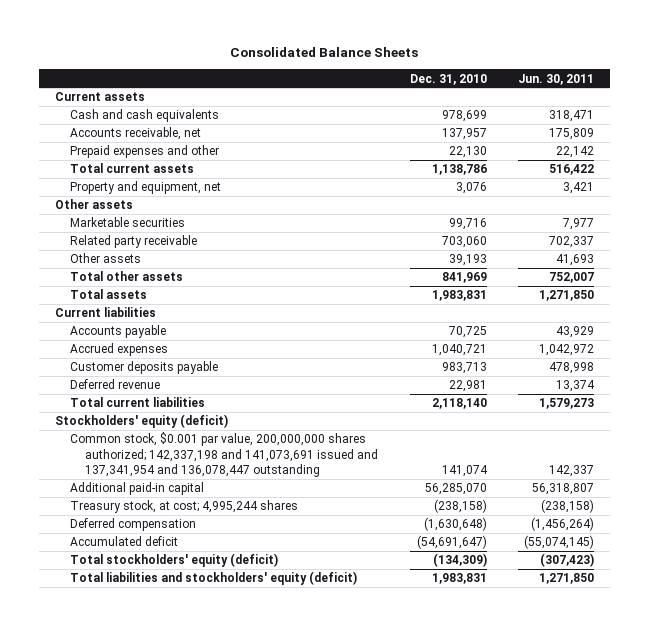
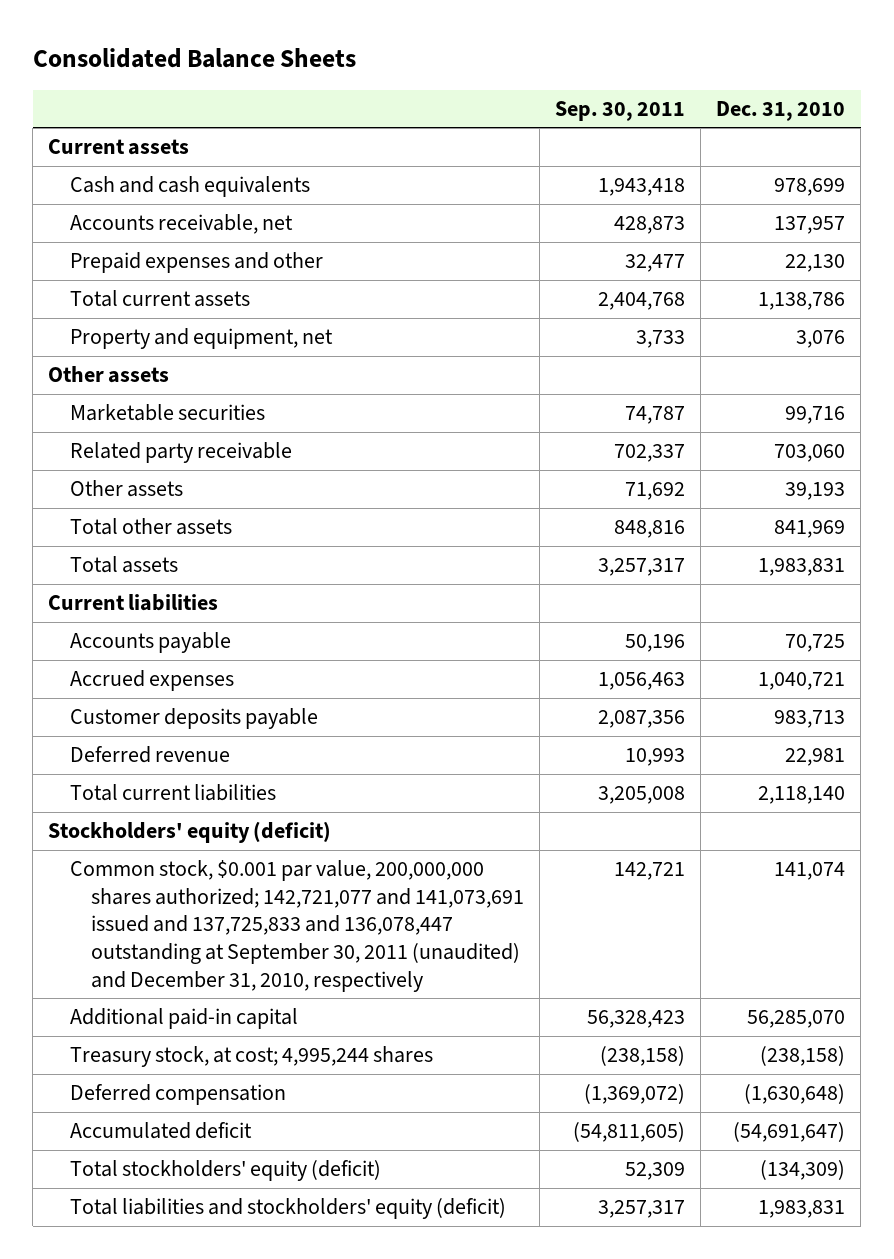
- | Dec. 31, 2010 | Jun. 30, 2011
+ | Sep. 30, 2011 | Dec. 31, 2010
- Common stock, $0.001 par value, 200,000,000 shares authorized; 142,337,198 and 141,073,691 issued and 137,341,954 and 136,078,447 outstanding | 141,074 | 142,337
+ Common stock, $0.001 par value, 200,000,000 shares authorized; 142,721,077 and 141,073,691 issued and 137,725,833 and 136,078,447 outstanding at September 30, 2011 (unaudited) and December 31, 2010, respectively | 142,721 | 141,074

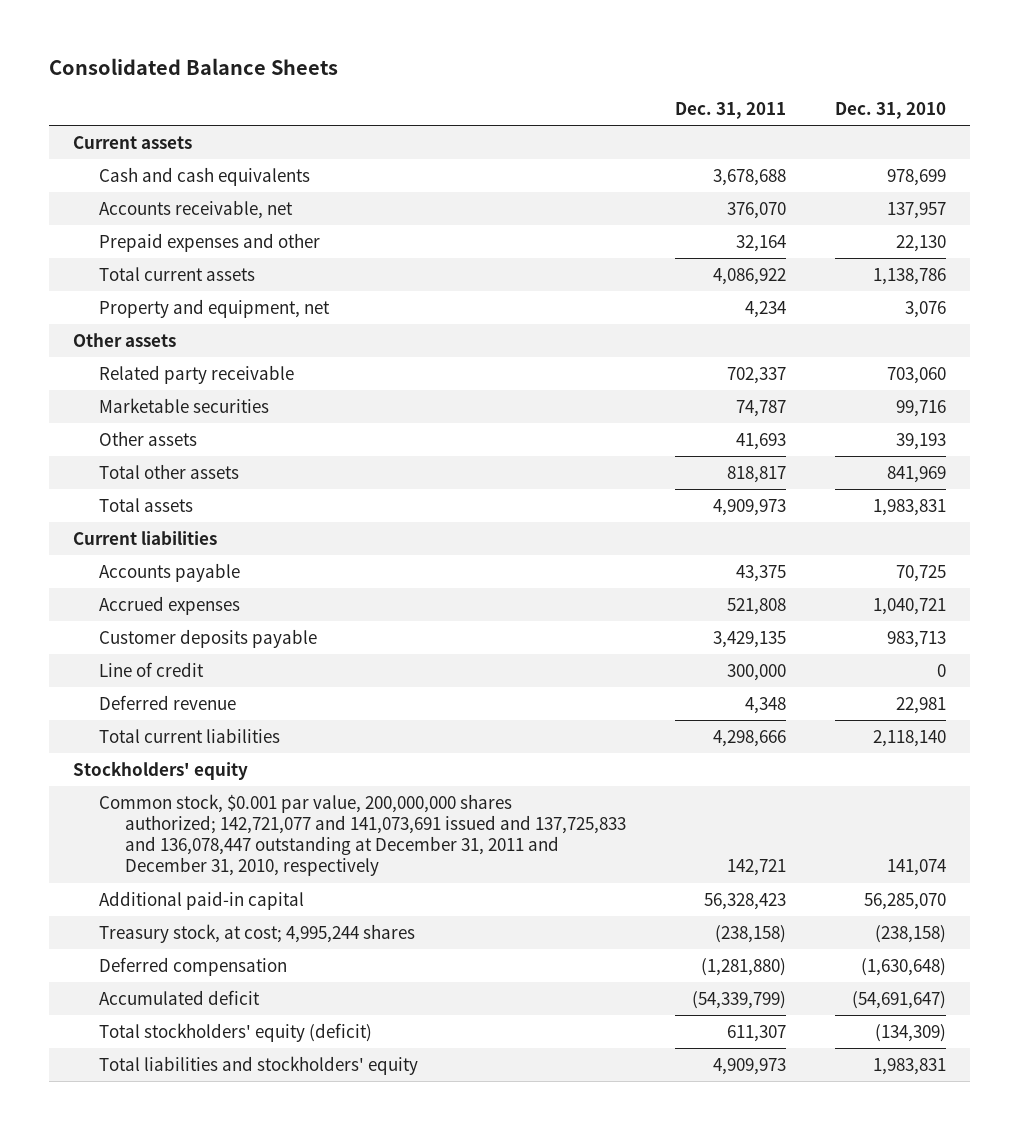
- | Sep. 30, 2011 | Dec. 31, 2010
+ | Dec. 31, 2011 | Dec. 31, 2010
moved down: Marketable securities | 74,787 | 99,716
+ Line of credit | 300,000 | 0
- Stockholders' equity (deficit)
- Common stock, $0.001 par value, 200,000,000 shares authorized; 142,721,077 and 141,073,691 issued and 137,725,833 and 136,078,447 outstanding at September 30, 2011 (unaudited) and December 31, 2010, respectively | 142,721 | 141,074
+ Stockholders' equity
+ Common stock, $0.001 par value, 200,000,000 shares authorized; 142,721,077 and 141,073,691 issued and 137,725,833 and 136,078,447 outstanding at December 31, 2011 and December 31, 2010, respectively | 142,721 | 141,074
- Total liabilities and stockholders' equity (deficit) | 3,257,317 | 1,983,831
+ Total liabilities and stockholders' equity | 4,909,973 | 1,983,831

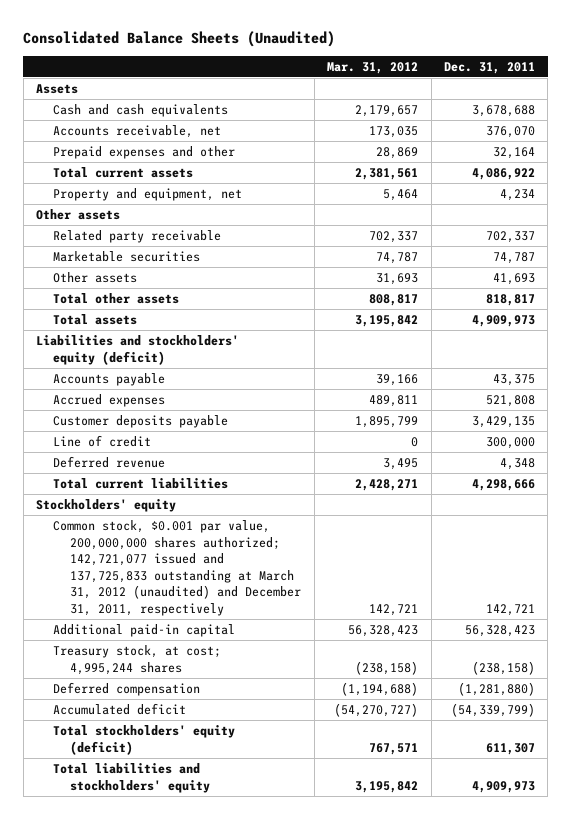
- Consolidated Balance Sheets
+ Consolidated Balance Sheets (Unaudited)
- | Dec. 31, 2011 | Dec. 31, 2010
+ | Mar. 31, 2012 | Dec. 31, 2011
- Current assets
+ Assets
- Current liabilities
+ Liabilities and stockholders' equity (deficit)
- Common stock, $0.001 par value, 200,000,000 shares authorized; 142,721,077 and 141,073,691 issued and 137,725,833 and 136,078,447 outstanding at December 31, 2011 and December 31, 2010, respectively | 142,721 | 141,074
+ Common stock, $0.001 par value, 200,000,000 shares authorized; 142,721,077 issued and 137,725,833 outstanding at March 31, 2012 (unaudited) and December 31, 2011, respectively | 142,721 | 142,721

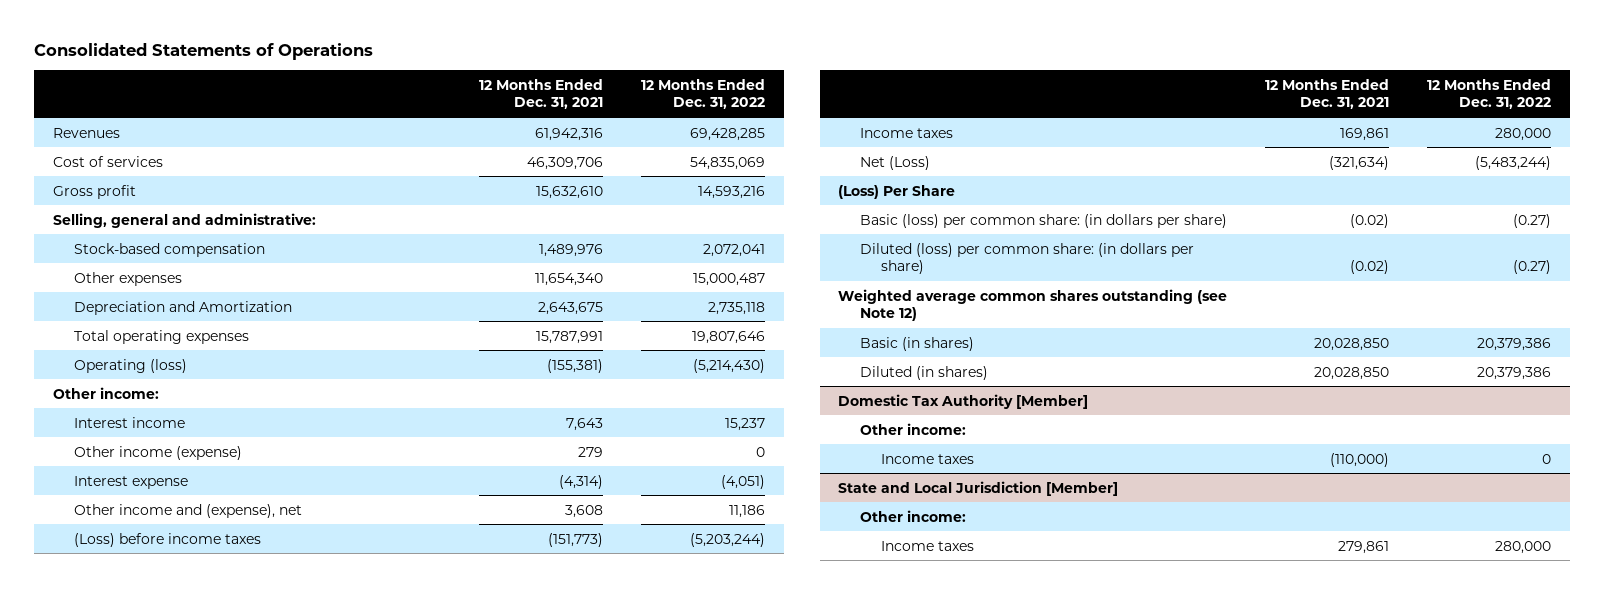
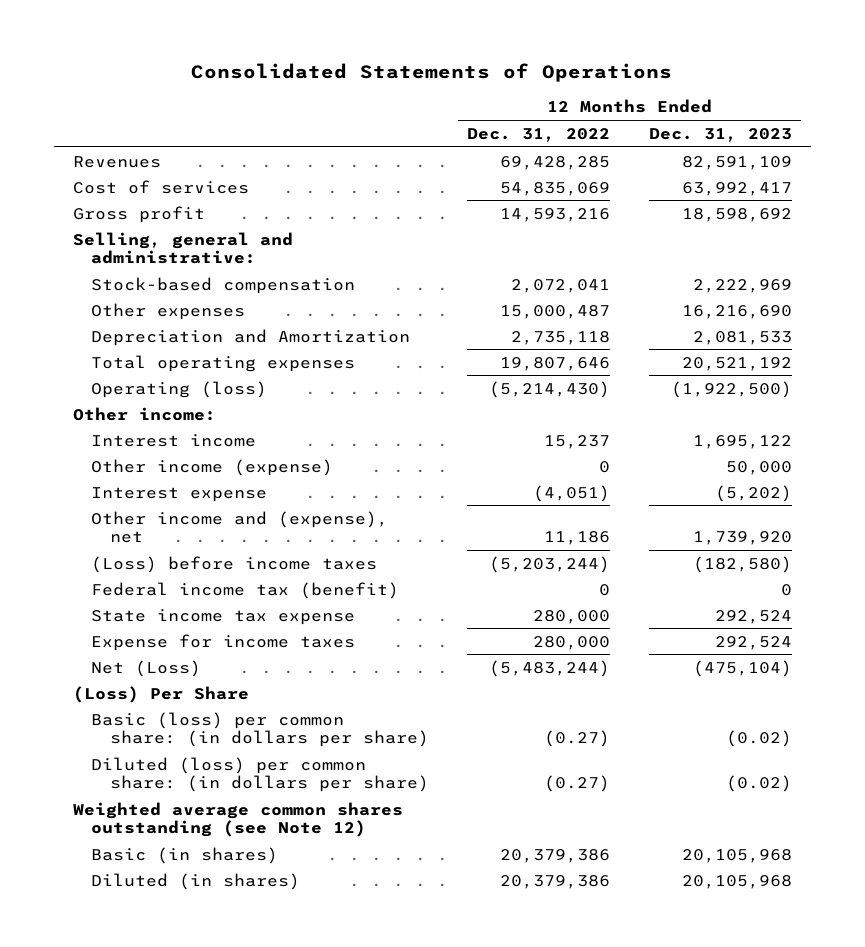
- | 12 Months Ended Dec. 31, 2021 | 12 Months Ended Dec. 31, 2022
+ | 12 Months Ended Dec. 31, 2022 | 12 Months Ended Dec. 31, 2023
- Income taxes | 169,861 | 280,000
+ Federal income tax (benefit) | 0 | 0
+ State income tax expense | 280,000 | 292,524
+ Expense for income taxes | 280,000 | 292,524
- Domestic Tax Authority [Member]
- Other income:
- Income taxes | (110,000) | 0
- State and Local Jurisdiction [Member]
- Other income:
- Income taxes | 279,861 | 280,000

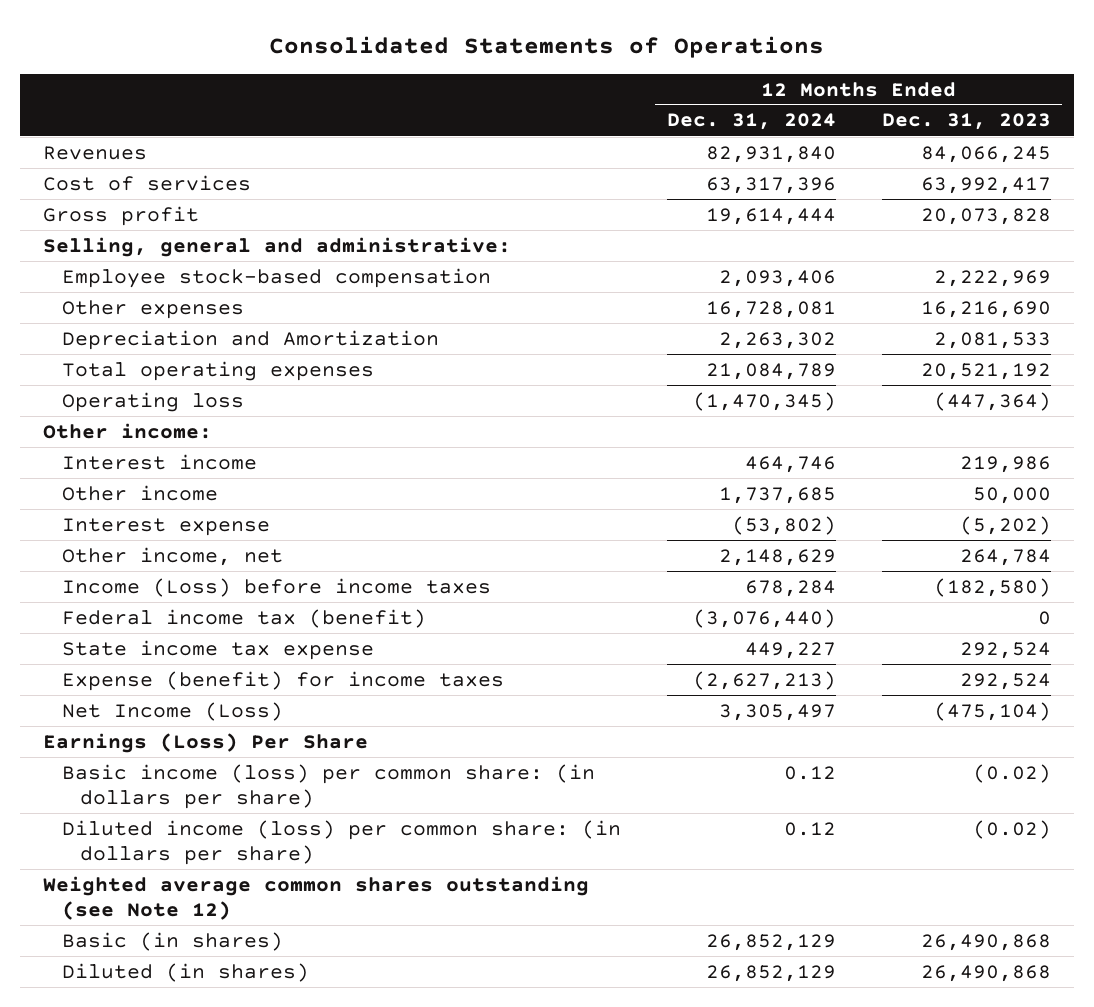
- | 12 Months Ended Dec. 31, 2022 | 12 Months Ended Dec. 31, 2023
+ | 12 Months Ended Dec. 31, 2024 | 12 Months Ended Dec. 31, 2023
- Revenues | 69,428,285 | 82,591,109
+ Revenues | 82,931,840 | 84,066,245
- Gross profit | 14,593,216 | 18,598,692
+ Gross profit | 19,614,444 | 20,073,828
- Stock-based compensation | 2,072,041 | 2,222,969
+ Employee stock-based compensation | 2,093,406 | 2,222,969
- Operating (loss) | (5,214,430) | (1,922,500)
+ Operating loss | (1,470,345) | (447,364)
- Interest income | 15,237 | 1,695,122
- Other income (expense) | 0 | 50,000
+ Interest income | 464,746 | 219,986
+ Other income | 1,737,685 | 50,000
- Other income and (expense), net | 11,186 | 1,739,920
- (Loss) before income taxes | (5,203,244) | (182,580)
+ Other income, net | 2,148,629 | 264,784
+ Income (Loss) before income taxes | 678,284 | (182,580)
- Expense for income taxes | 280,000 | 292,524
- Net (Loss) | (5,483,244) | (475,104)
- (Loss) Per Share
- Basic (loss) per common share: (in dollars per share) | (0.27) | (0.02)
- Diluted (loss) per common share: (in dollars per share) | (0.27) | (0.02)
+ Expense (benefit) for income taxes | (2,627,213) | 292,524
+ Net Income (Loss) | 3,305,497 | (475,104)
+ Earnings (Loss) Per Share
+ Basic income (loss) per common share: (in dollars per share) | 0.12 | (0.02)
+ Diluted income (loss) per common share: (in dollars per share) | 0.12 | (0.02)
- Basic (in shares) | 20,379,386 | 20,105,968
- Diluted (in shares) | 20,379,386 | 20,105,968
+ Basic (in shares) | 26,852,129 | 26,490,868
+ Diluted (in shares) | 26,852,129 | 26,490,868

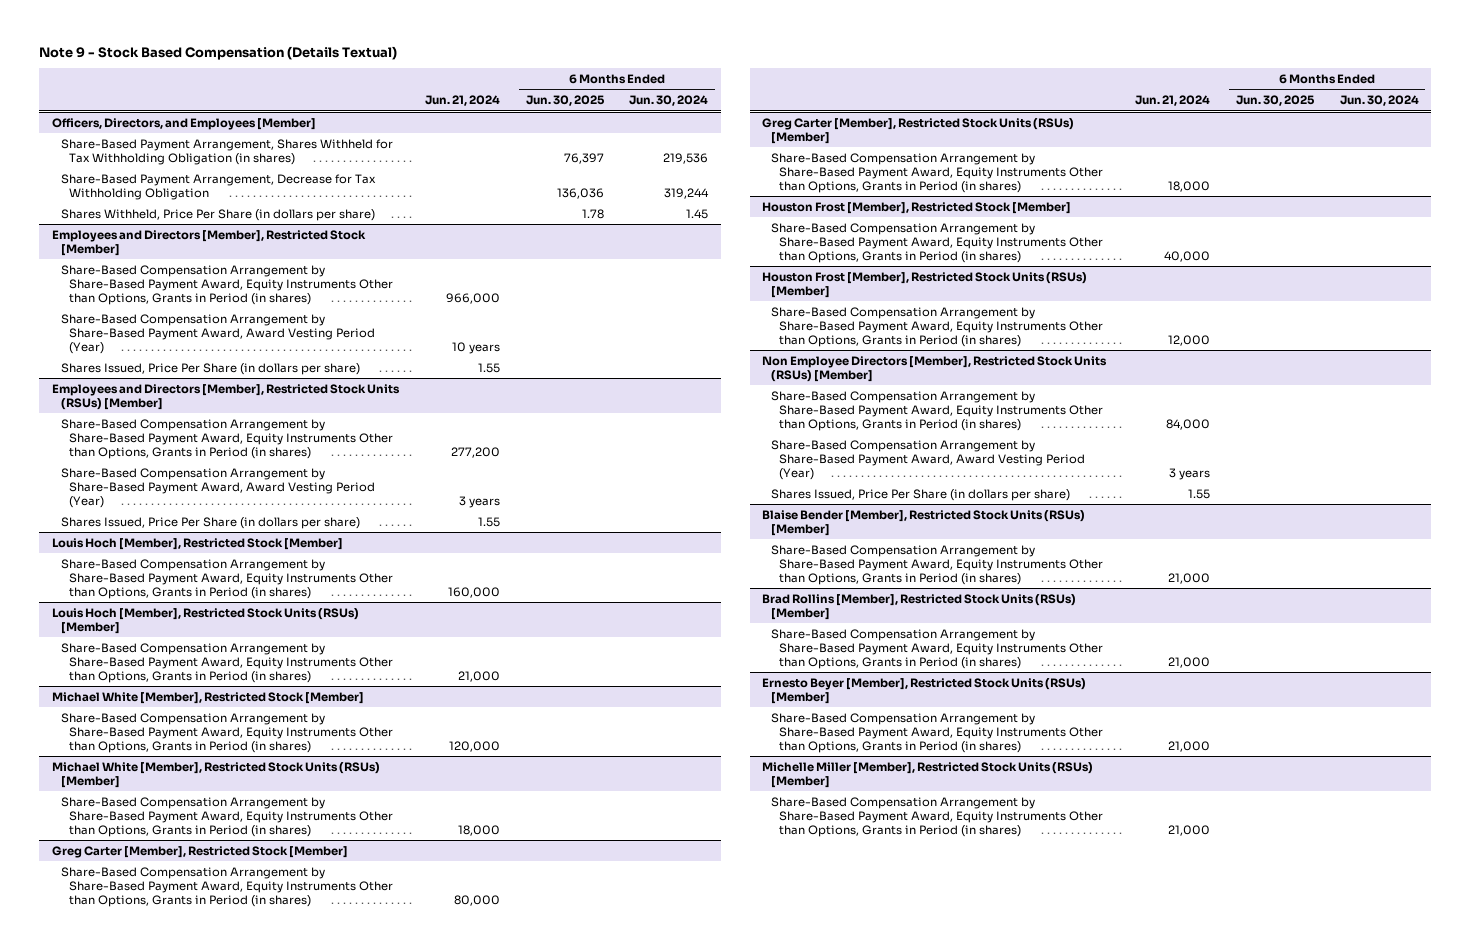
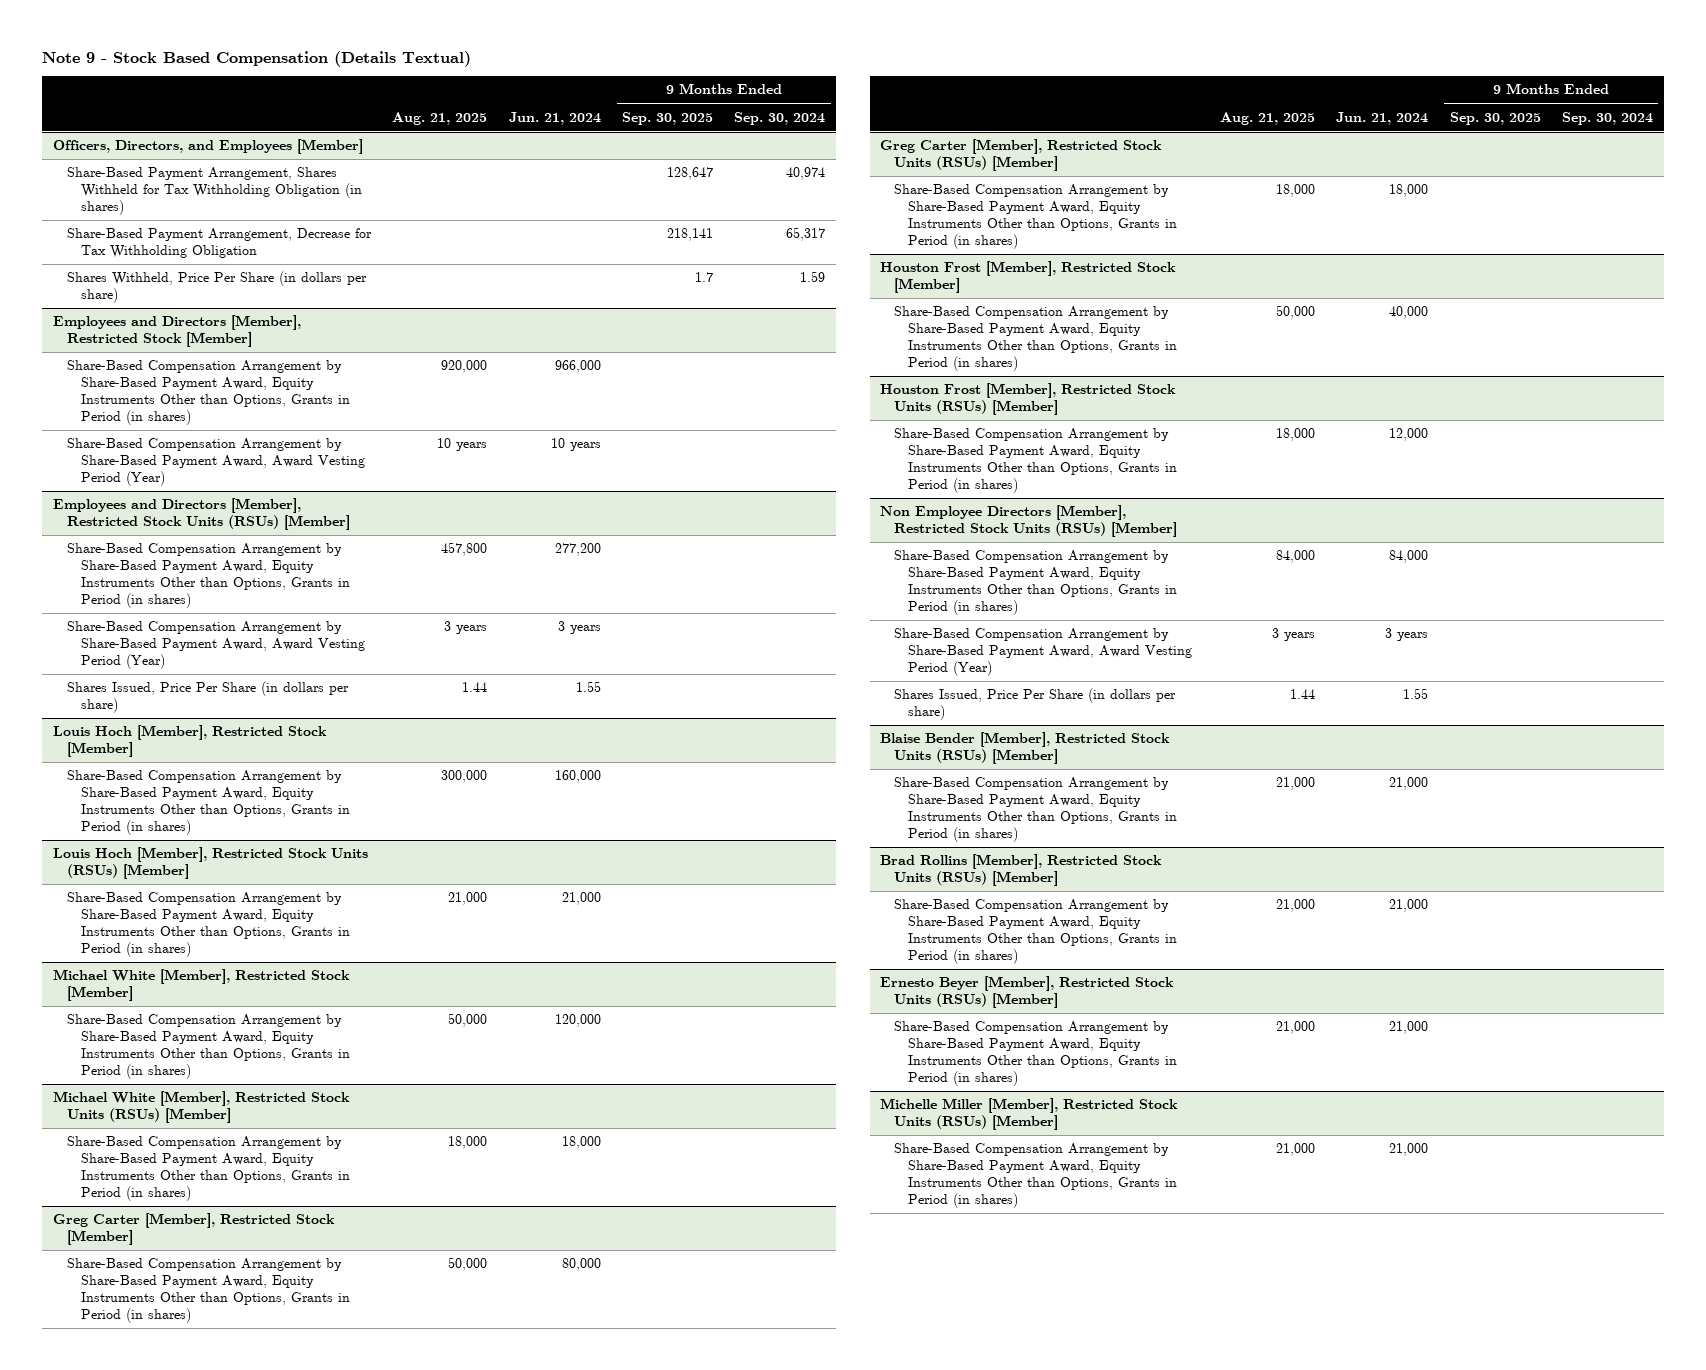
- | Jun. 21, 2024 | 6 Months Ended Jun. 30, 2025 | 6 Months Ended Jun. 30, 2024
+ | Aug. 21, 2025 | Jun. 21, 2024 | 9 Months Ended Sep. 30, 2025 | 9 Months Ended Sep. 30, 2024
@ Employees and Directors [Member], Restricted Stock [Member]
- Shares Issued, Price Per Share (in dollars per share) | 1.55 | |

